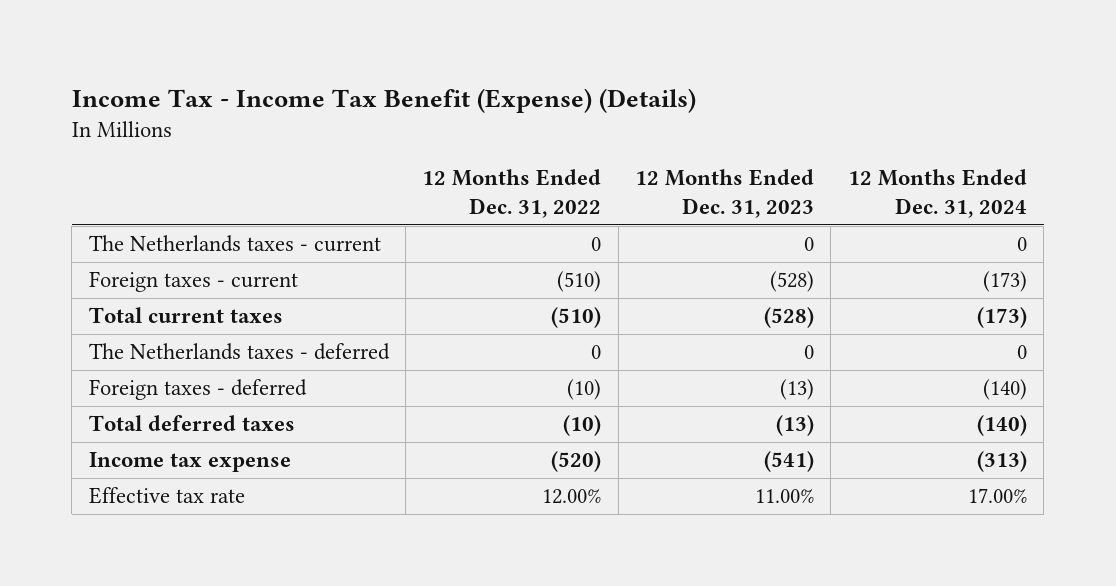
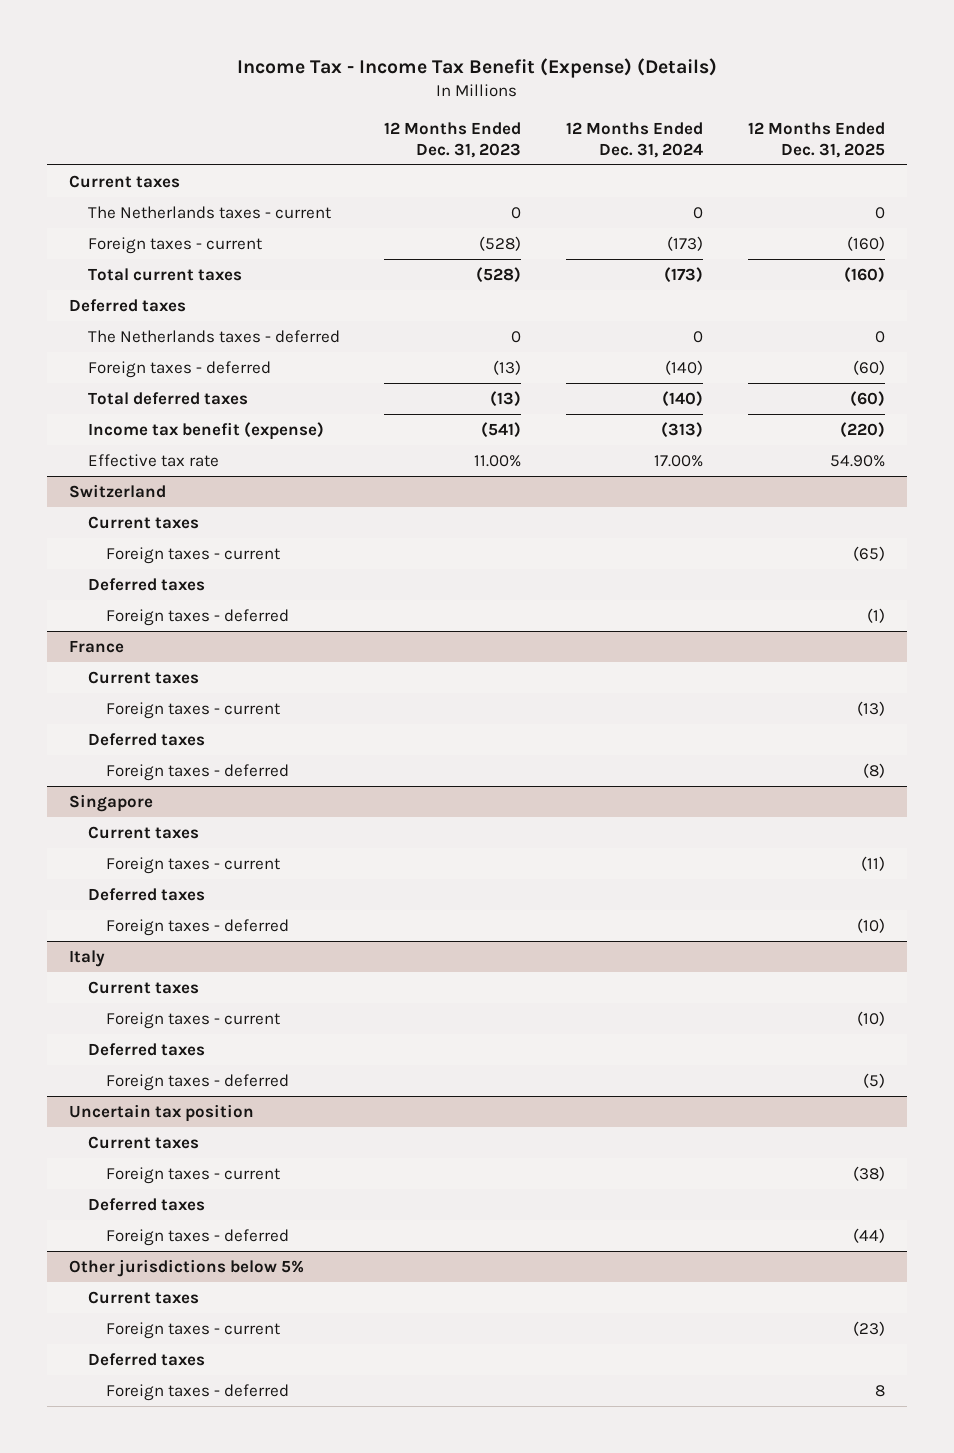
- | 12 Months Ended Dec. 31, 2022 | 12 Months Ended Dec. 31, 2023 | 12 Months Ended Dec. 31, 2024
+ | 12 Months Ended Dec. 31, 2023 | 12 Months Ended Dec. 31, 2024 | 12 Months Ended Dec. 31, 2025
+ Current taxes
+ Deferred taxes
- Income tax expense | (520) | (541) | (313)
+ Income tax benefit (expense) | (541) | (313) | (220)
+ Switzerland
+ Current taxes
+ Foreign taxes - current | | | (65)
+ Deferred taxes
+ Foreign taxes - deferred | | | (1)
+ France
+ Current taxes
+ Foreign taxes - current | | | (13)
+ Deferred taxes
+ Foreign taxes - deferred | | | (8)
+ Singapore
+ Current taxes
+ Foreign taxes - current | | | (11)
+ Deferred taxes
+ Foreign taxes - deferred | | | (10)
+ Italy
+ Current taxes
+ Foreign taxes - current | | | (10)
+ Deferred taxes
+ Foreign taxes - deferred | | | (5)
+ Uncertain tax position
+ Current taxes
+ Foreign taxes - current | | | (38)
+ Deferred taxes
+ Foreign taxes - deferred | | | (44)
+ Other jurisdictions below 5%
+ Current taxes
+ Foreign taxes - current | | | (23)
+ Deferred taxes
+ Foreign taxes - deferred | | | 8

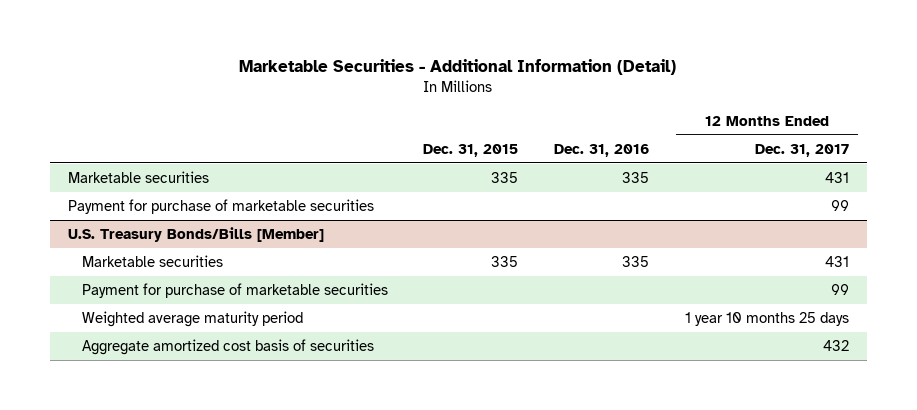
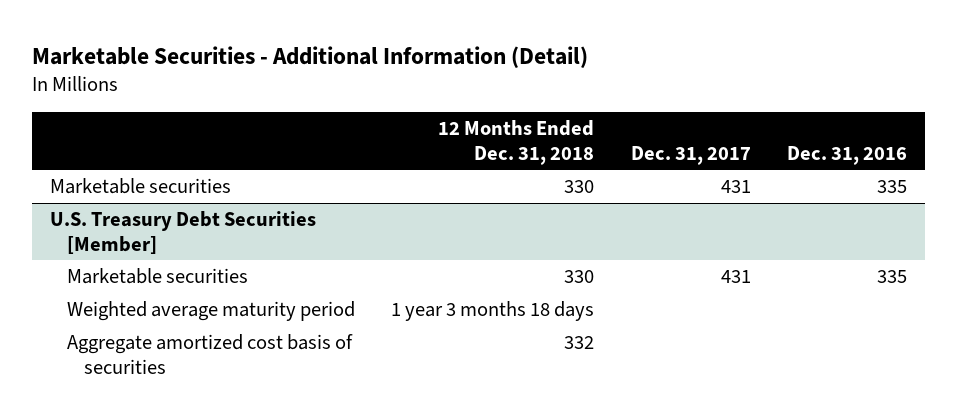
- | Dec. 31, 2015 | Dec. 31, 2016 | 12 Months Ended Dec. 31, 2017
+ | 12 Months Ended Dec. 31, 2018 | Dec. 31, 2017 | Dec. 31, 2016
- Payment for purchase of marketable securities | | | 99
- U.S. Treasury Bonds/Bills [Member]
+ U.S. Treasury Debt Securities [Member]
- Payment for purchase of marketable securities | | | 99

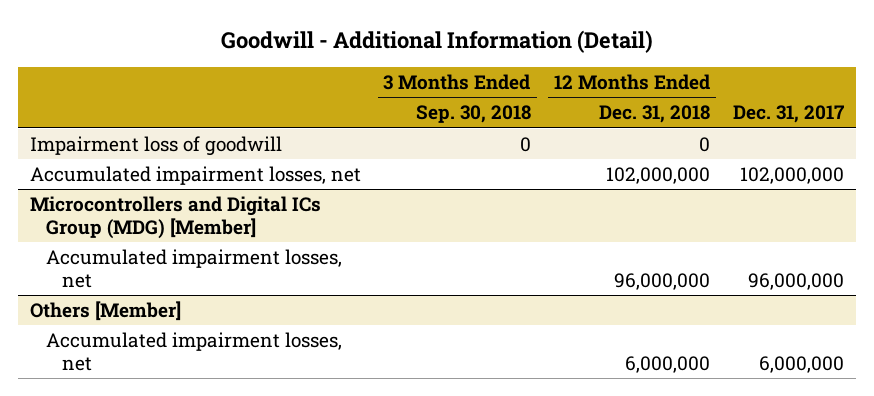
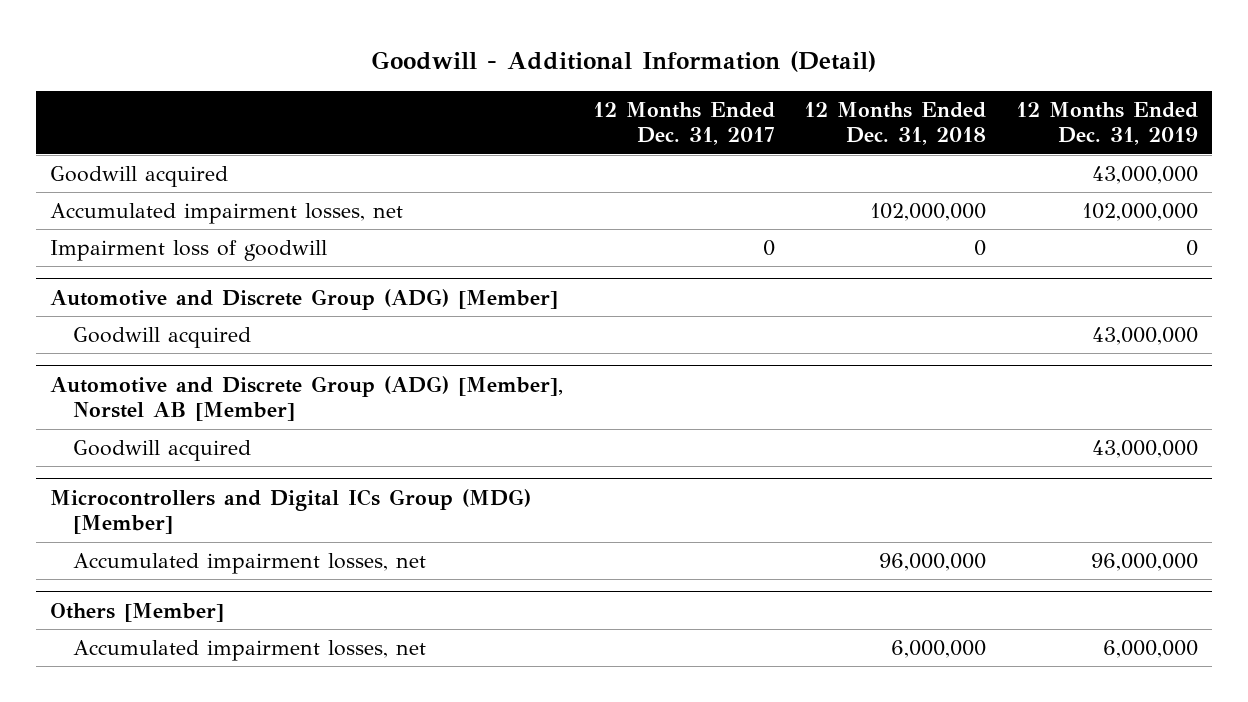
- | 3 Months Ended Sep. 30, 2018 | 12 Months Ended Dec. 31, 2018 | Dec. 31, 2017
+ | 12 Months Ended Dec. 31, 2017 | 12 Months Ended Dec. 31, 2018 | 12 Months Ended Dec. 31, 2019
+ Goodwill acquired | | | 43,000,000
moved down: Impairment loss of goodwill | 0 | 0 | 0
+ Automotive and Discrete Group (ADG) [Member]
+ Goodwill acquired | | | 43,000,000
+ Automotive and Discrete Group (ADG) [Member], Norstel AB [Member]
+ Goodwill acquired | | | 43,000,000

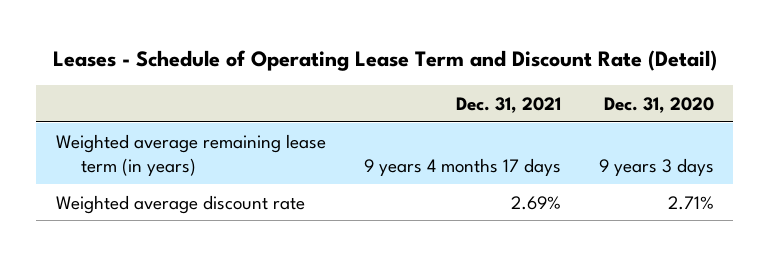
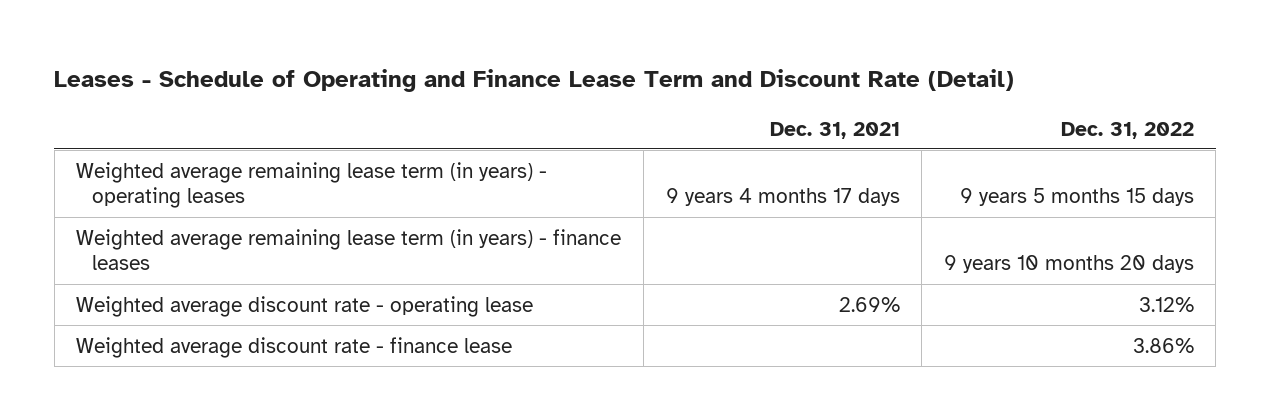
- Leases - Schedule of Operating Lease Term and Discount Rate (Detail)
+ Leases - Schedule of Operating and Finance Lease Term and Discount Rate (Detail)
- | Dec. 31, 2021 | Dec. 31, 2020
+ | Dec. 31, 2021 | Dec. 31, 2022
- Weighted average remaining lease term (in years) | 9 years 4 months 17 days | 9 years 3 days
- Weighted average discount rate | 2.69% | 2.71%
+ Weighted average remaining lease term (in years) - operating leases | 9 years 4 months 17 days | 9 years 5 months 15 days
+ Weighted average remaining lease term (in years) - finance leases | | 9 years 10 months 20 days
+ Weighted average discount rate - operating lease | 2.69% | 3.12%
+ Weighted average discount rate - finance lease | | 3.86%

